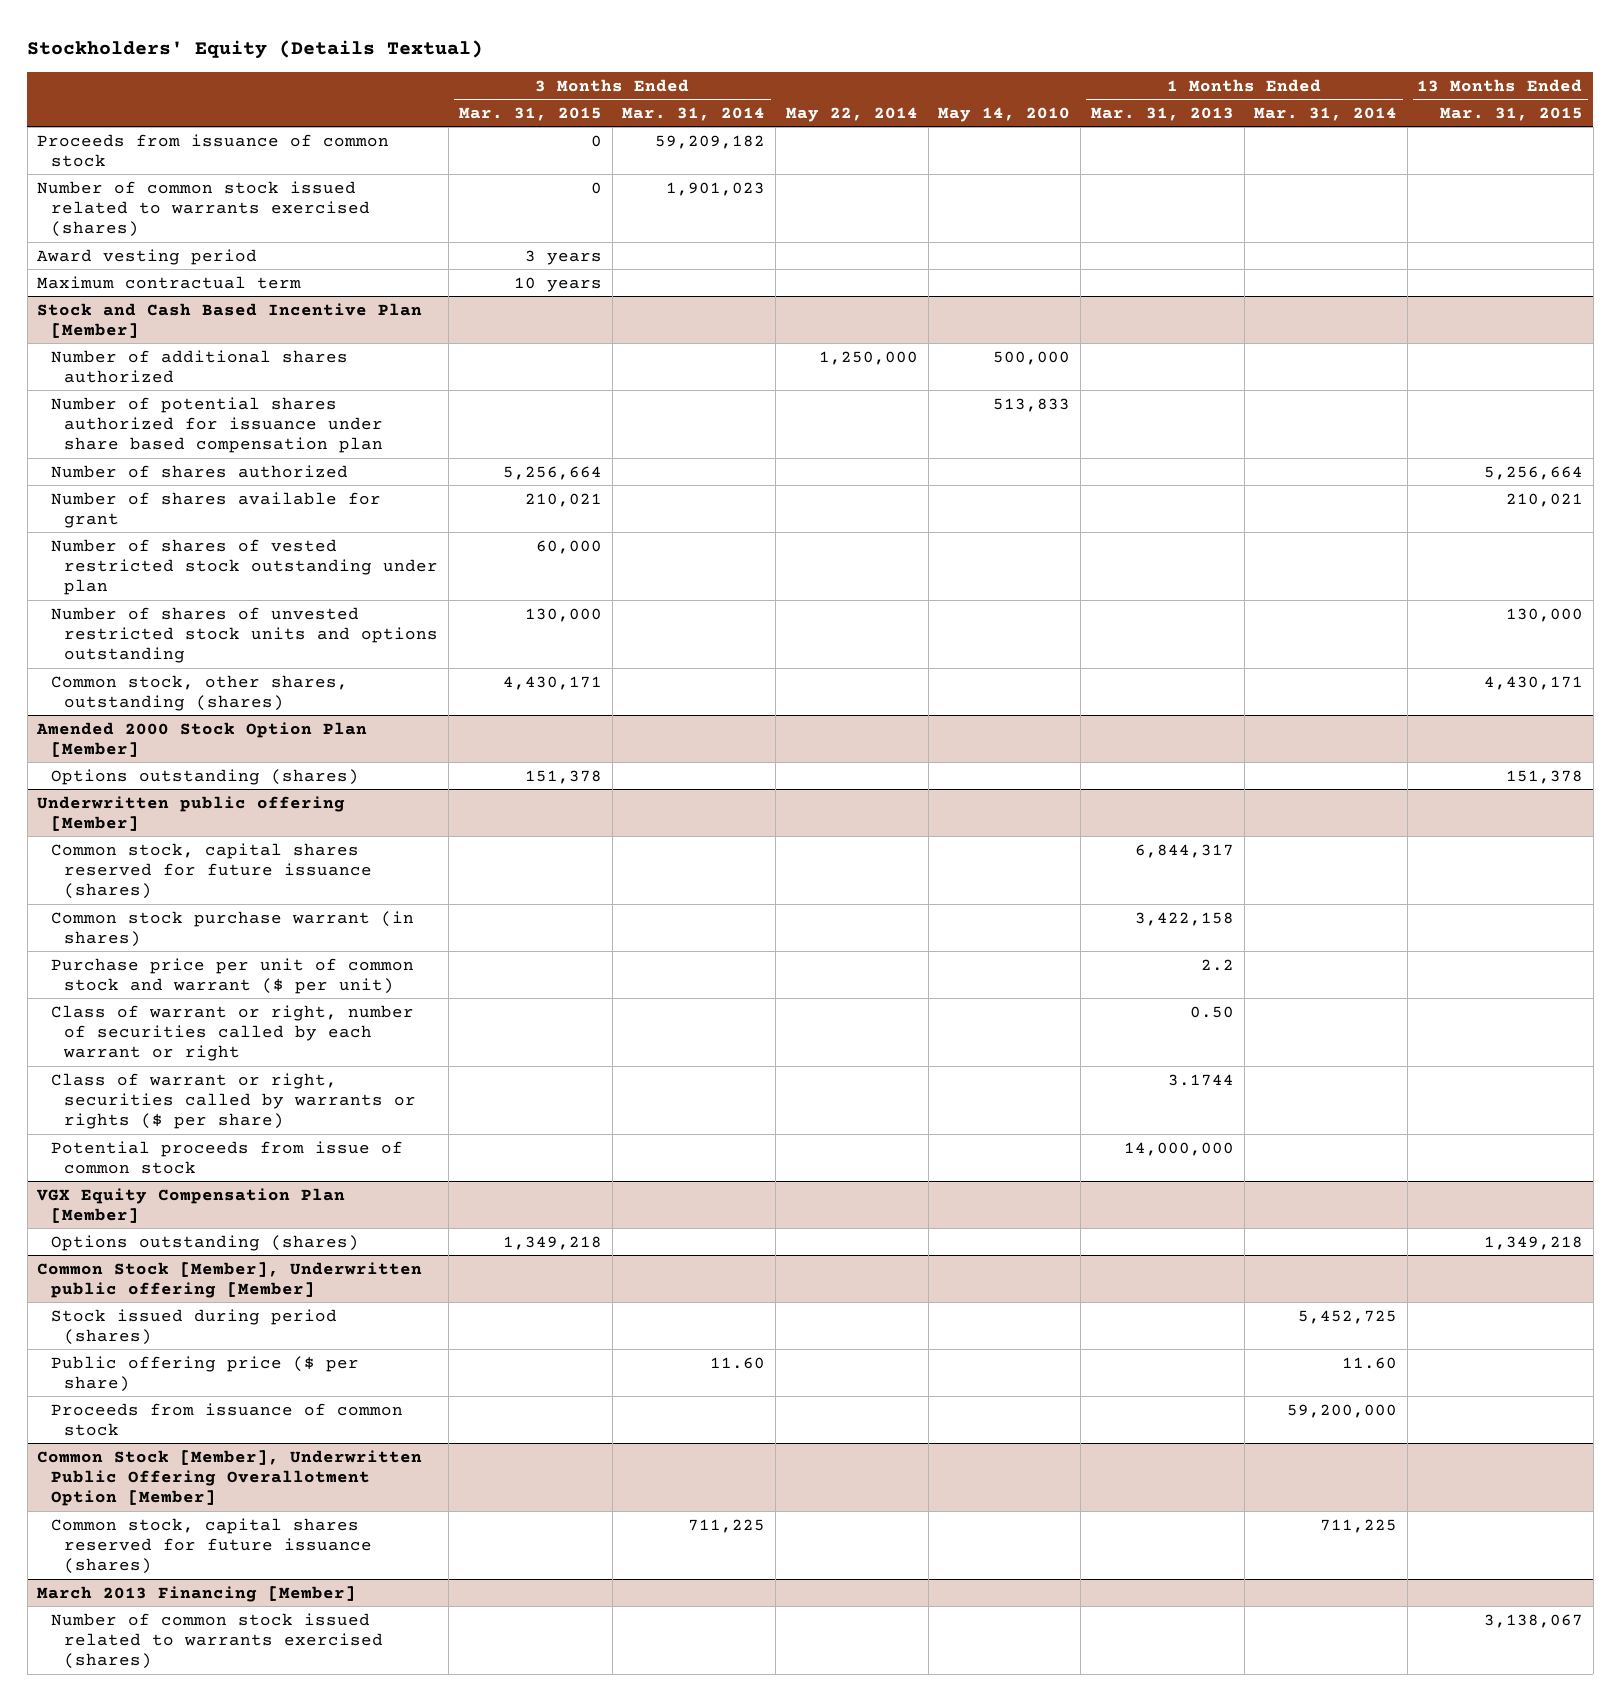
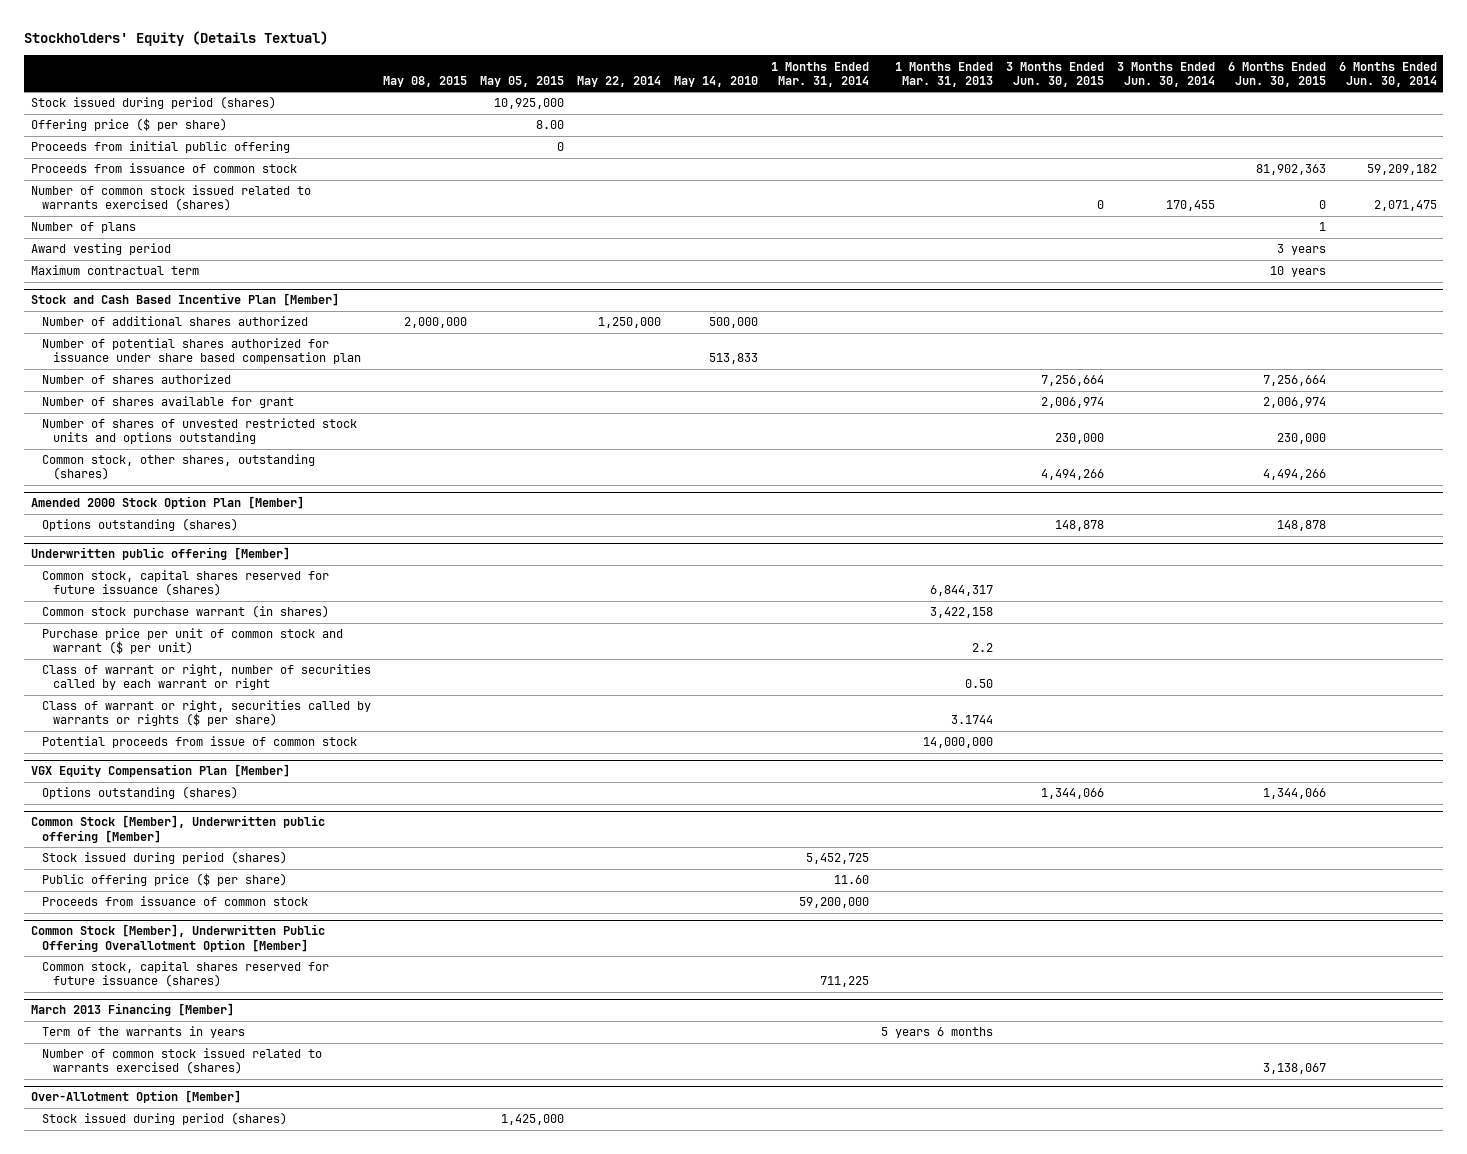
- | 3 Months Ended Mar. 31, 2015 | 3 Months Ended Mar. 31, 2014 | May 22, 2014 | May 14, 2010 | 1 Months Ended Mar. 31, 2013 | 1 Months Ended Mar. 31, 2014 | 13 Months Ended Mar. 31, 2015
+ | May 08, 2015 | May 05, 2015 | May 22, 2014 | May 14, 2010 | 1 Months Ended Mar. 31, 2014 | 1 Months Ended Mar. 31, 2013 | 3 Months Ended Jun. 30, 2015 | 3 Months Ended Jun. 30, 2014 | 6 Months Ended Jun. 30, 2015 | 6 Months Ended Jun. 30, 2014
+ Stock issued during period (shares) | | 10,925,000 | | | | | | | |
+ Offering price ($ per share) | | 8.00 | | | | | | | |
+ Proceeds from initial public offering | | 0 | | | | | | | |
+ Number of plans | | | | | | | | | 1 |
@ Stock and Cash Based Incentive Plan [Member]
- Number of shares of vested restricted stock outstanding under plan | 60,000 | | | | | |
@ March 2013 Financing [Member]
+ Term of the warrants in years | | | | | | 5 years 6 months | | | |
+ Over-Allotment Option [Member]
+ Stock issued during period (shares) | | 1,425,000 | | | | | | | |

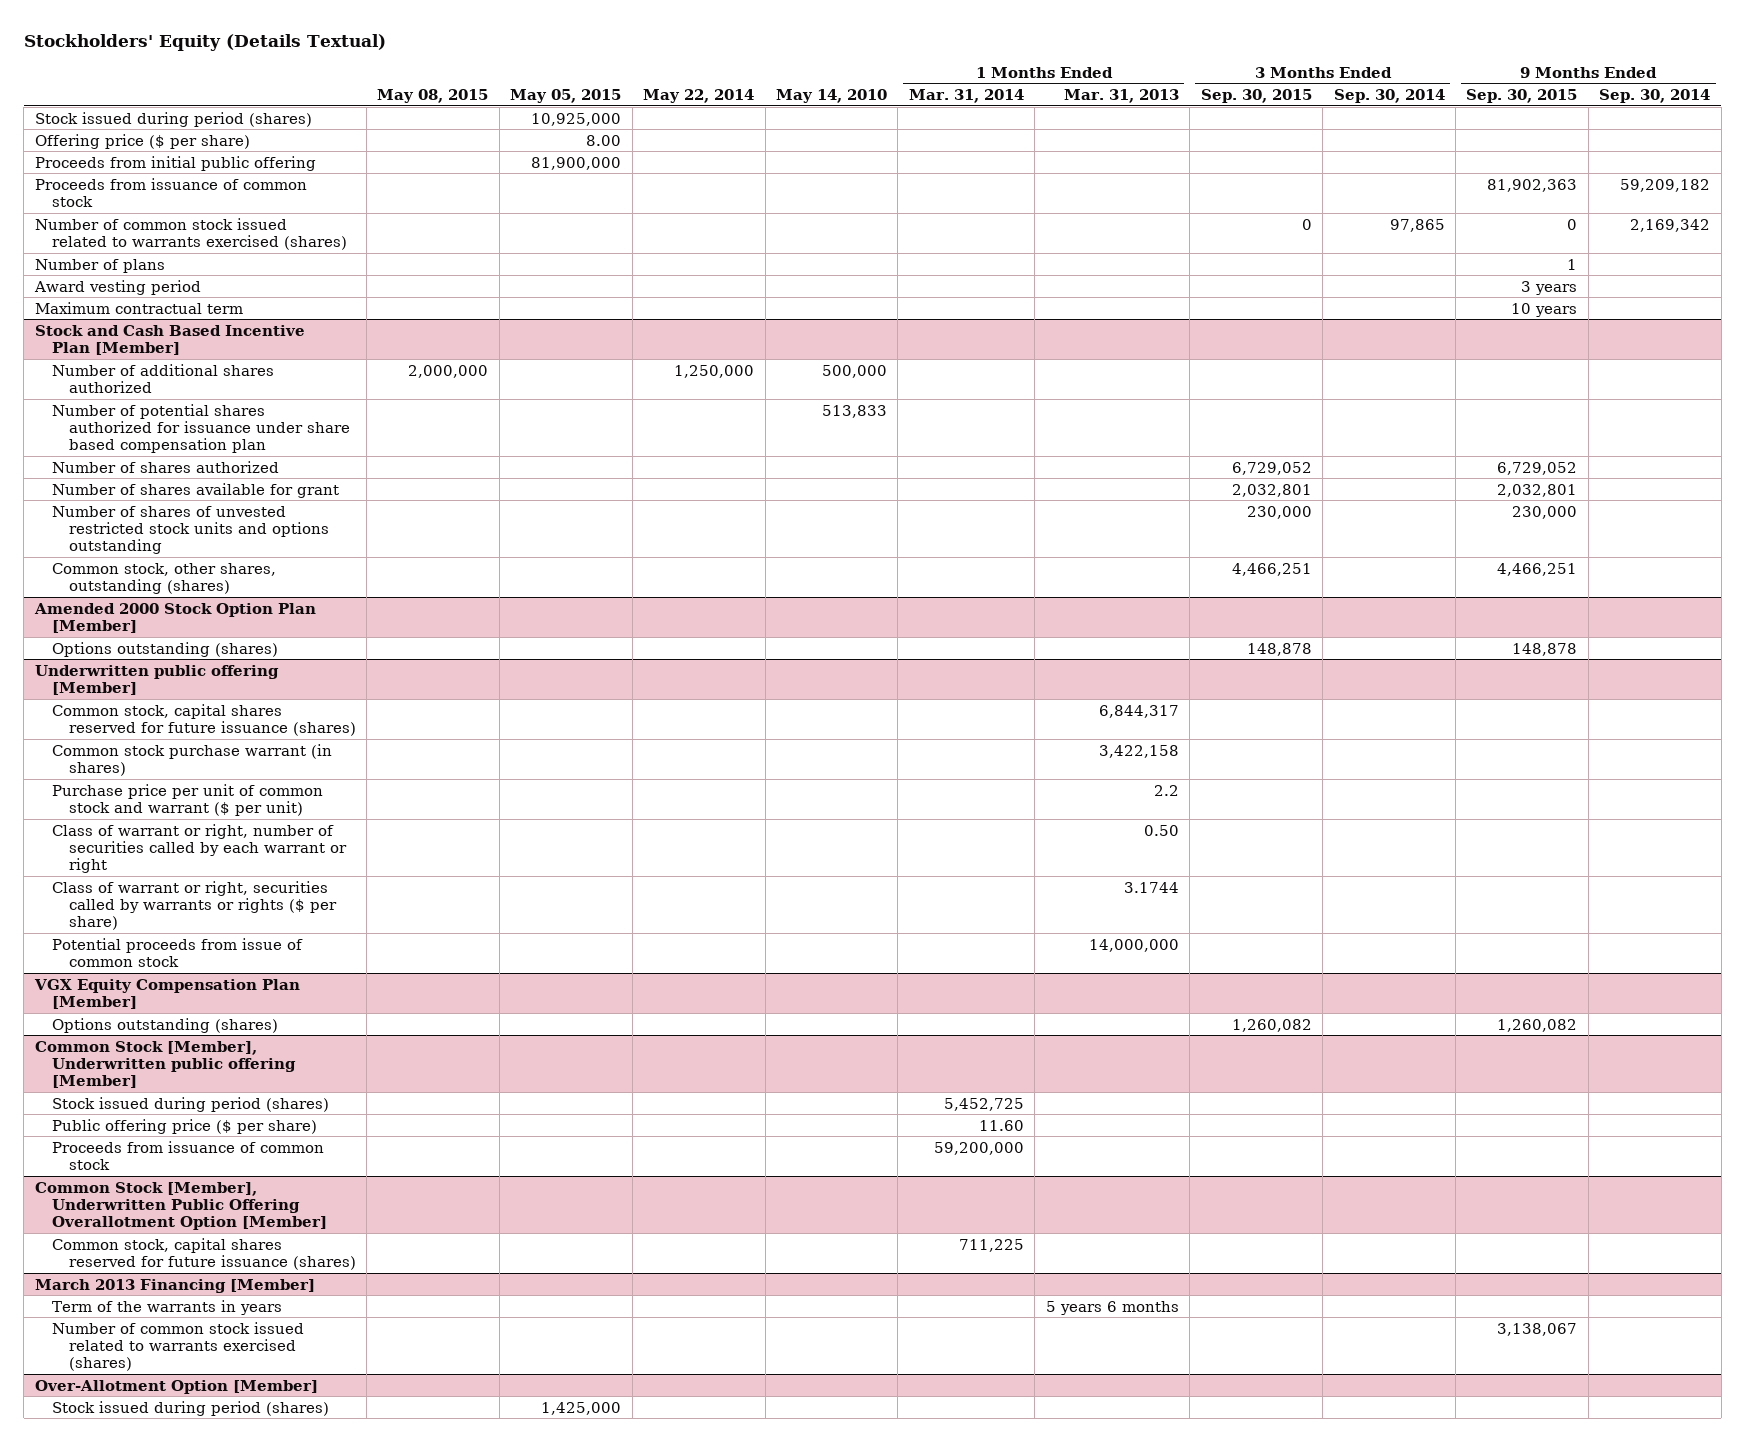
- | May 08, 2015 | May 05, 2015 | May 22, 2014 | May 14, 2010 | 1 Months Ended Mar. 31, 2014 | 1 Months Ended Mar. 31, 2013 | 3 Months Ended Jun. 30, 2015 | 3 Months Ended Jun. 30, 2014 | 6 Months Ended Jun. 30, 2015 | 6 Months Ended Jun. 30, 2014
+ | May 08, 2015 | May 05, 2015 | May 22, 2014 | May 14, 2010 | 1 Months Ended Mar. 31, 2014 | 1 Months Ended Mar. 31, 2013 | 3 Months Ended Sep. 30, 2015 | 3 Months Ended Sep. 30, 2014 | 9 Months Ended Sep. 30, 2015 | 9 Months Ended Sep. 30, 2014
- Proceeds from initial public offering | | 0 | | | | | | | |
+ Proceeds from initial public offering | | 81,900,000 | | | | | | | |

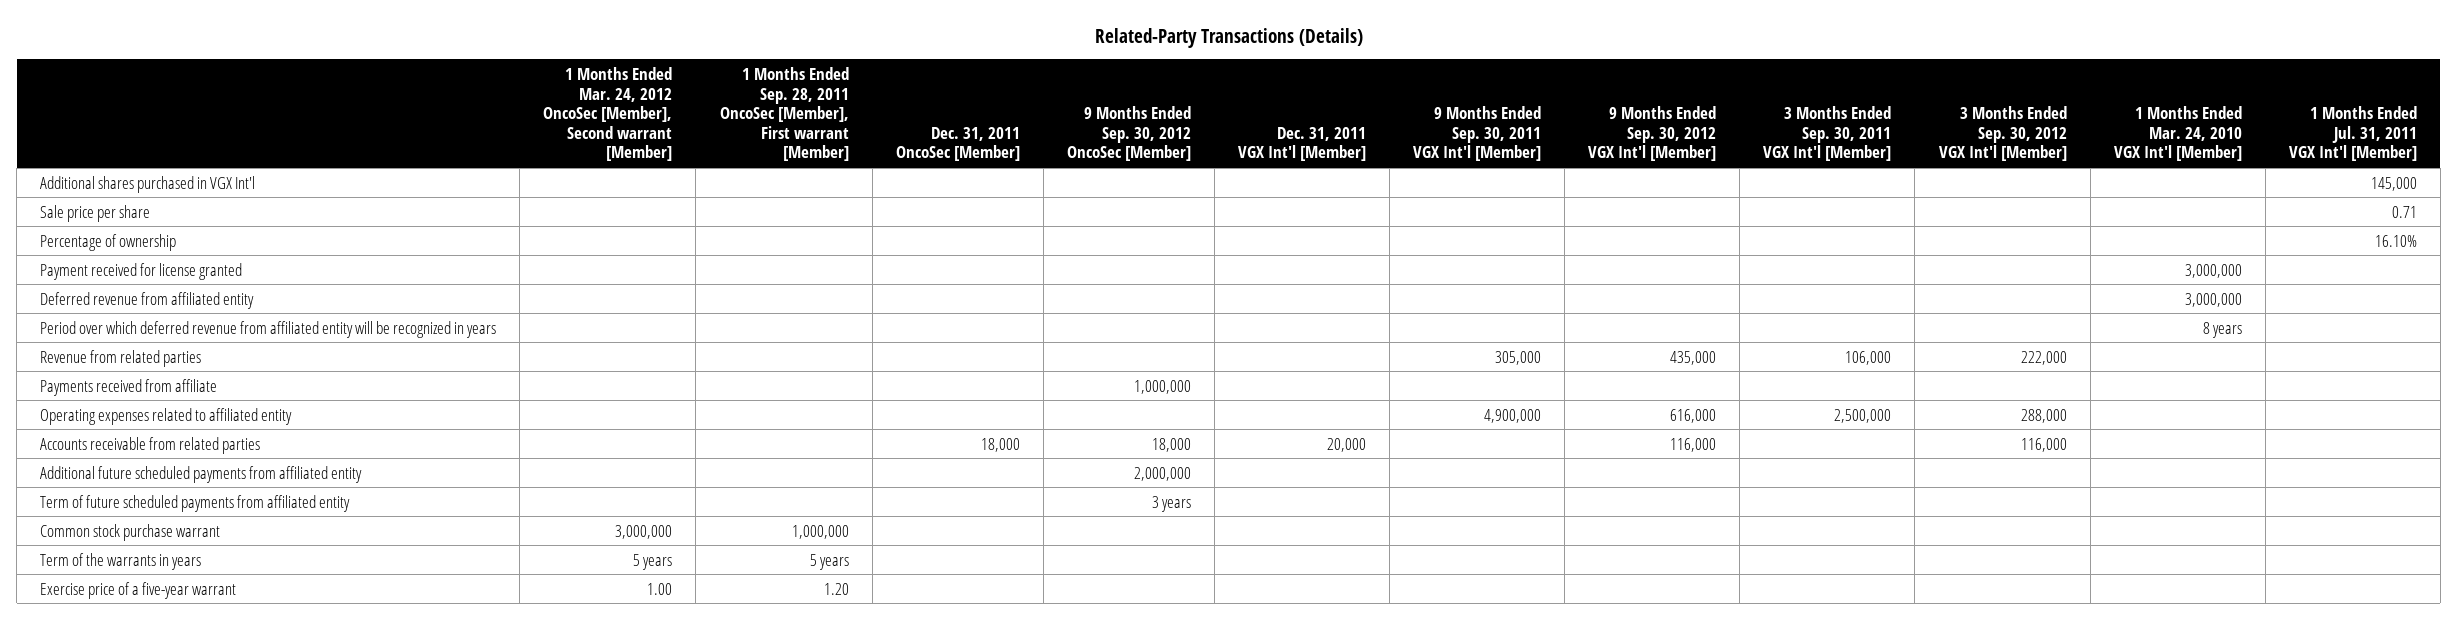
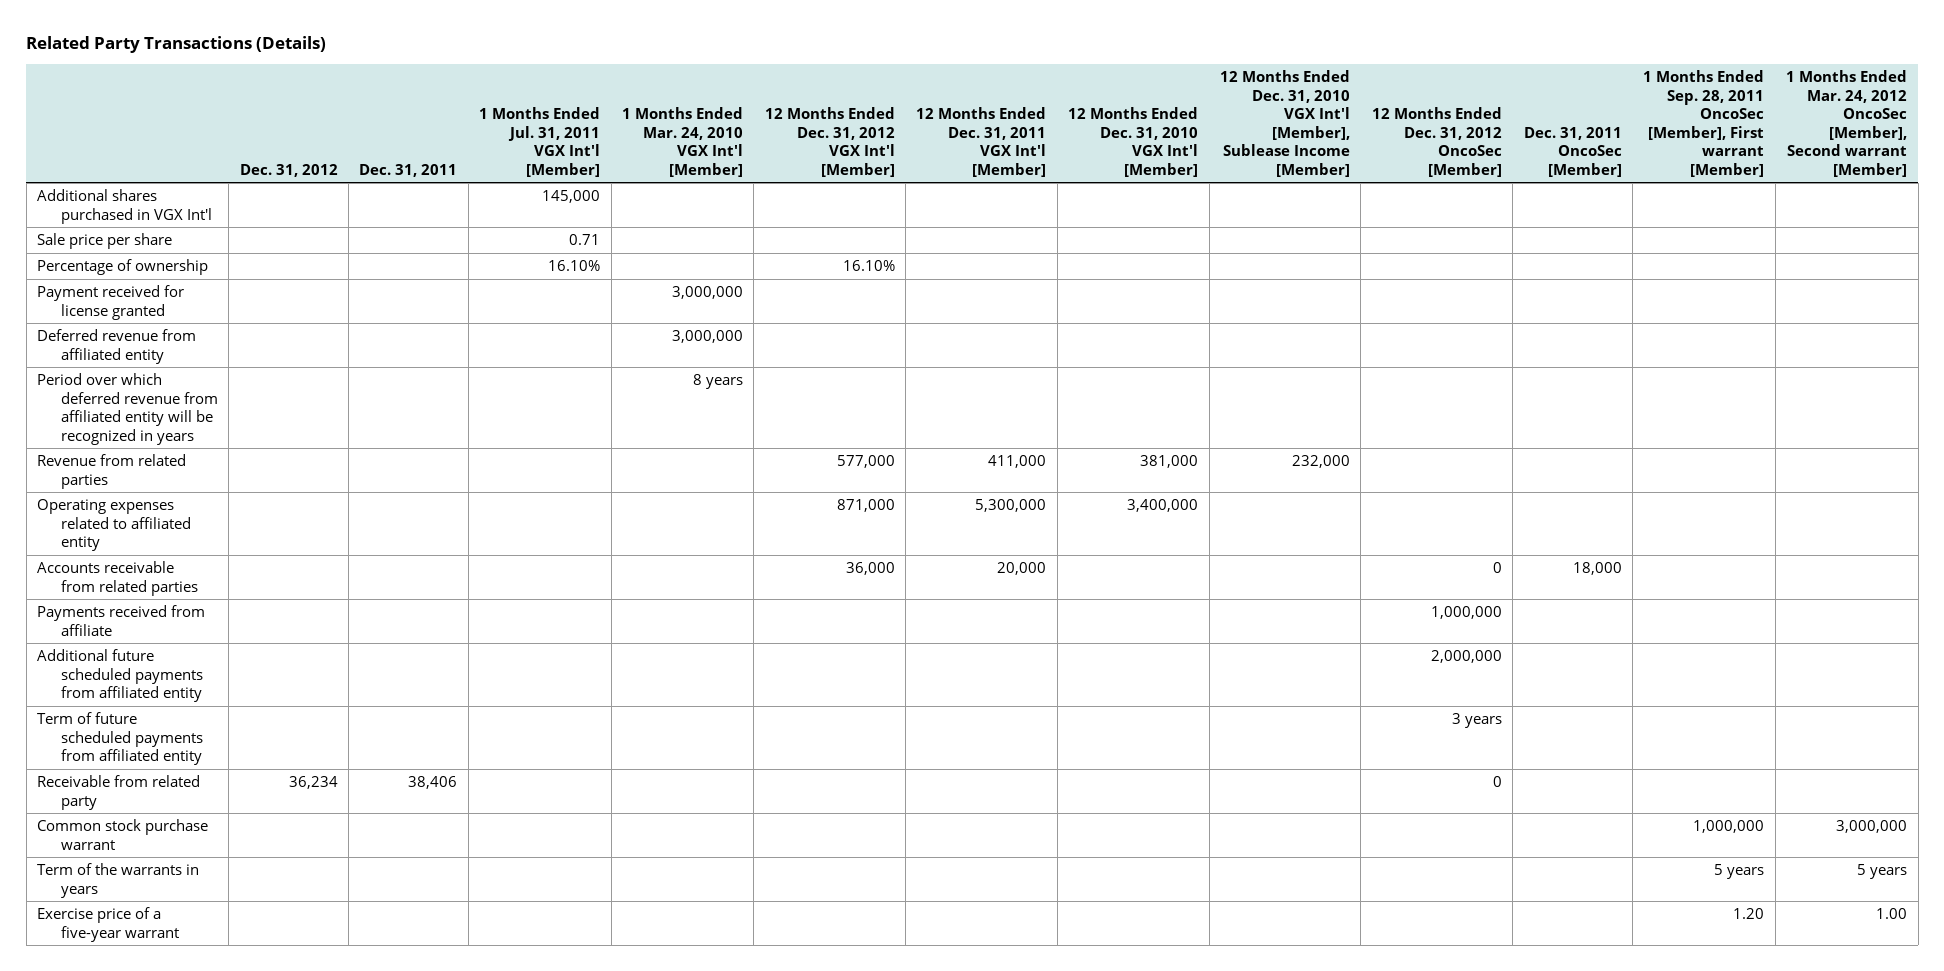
- Related-Party Transactions (Details)
+ Related Party Transactions (Details)
- | 1 Months Ended Mar. 24, 2012 OncoSec [Member], Second warrant [Member] | 1 Months Ended Sep. 28, 2011 OncoSec [Member], First warrant [Member] | Dec. 31, 2011 OncoSec [Member] | 9 Months Ended Sep. 30, 2012 OncoSec [Member] | Dec. 31, 2011 VGX Int'l [Member] | 9 Months Ended Sep. 30, 2011 VGX Int'l [Member] | 9 Months Ended Sep. 30, 2012 VGX Int'l [Member] | 3 Months Ended Sep. 30, 2011 VGX Int'l [Member] | 3 Months Ended Sep. 30, 2012 VGX Int'l [Member] | 1 Months Ended Mar. 24, 2010 VGX Int'l [Member] | 1 Months Ended Jul. 31, 2011 VGX Int'l [Member]
+ | Dec. 31, 2012 | Dec. 31, 2011 | 1 Months Ended Jul. 31, 2011 VGX Int'l [Member] | 1 Months Ended Mar. 24, 2010 VGX Int'l [Member] | 12 Months Ended Dec. 31, 2012 VGX Int'l [Member] | 12 Months Ended Dec. 31, 2011 VGX Int'l [Member] | 12 Months Ended Dec. 31, 2010 VGX Int'l [Member] | 12 Months Ended Dec. 31, 2010 VGX Int'l [Member], Sublease Income [Member] | 12 Months Ended Dec. 31, 2012 OncoSec [Member] | Dec. 31, 2011 OncoSec [Member] | 1 Months Ended Sep. 28, 2011 OncoSec [Member], First warrant [Member] | 1 Months Ended Mar. 24, 2012 OncoSec [Member], Second warrant [Member]
moved down: Payments received from affiliate | | | | | | | | | 1,000,000 | | |
+ Receivable from related party | 36,234 | 38,406 | | | | | | | 0 | | |

